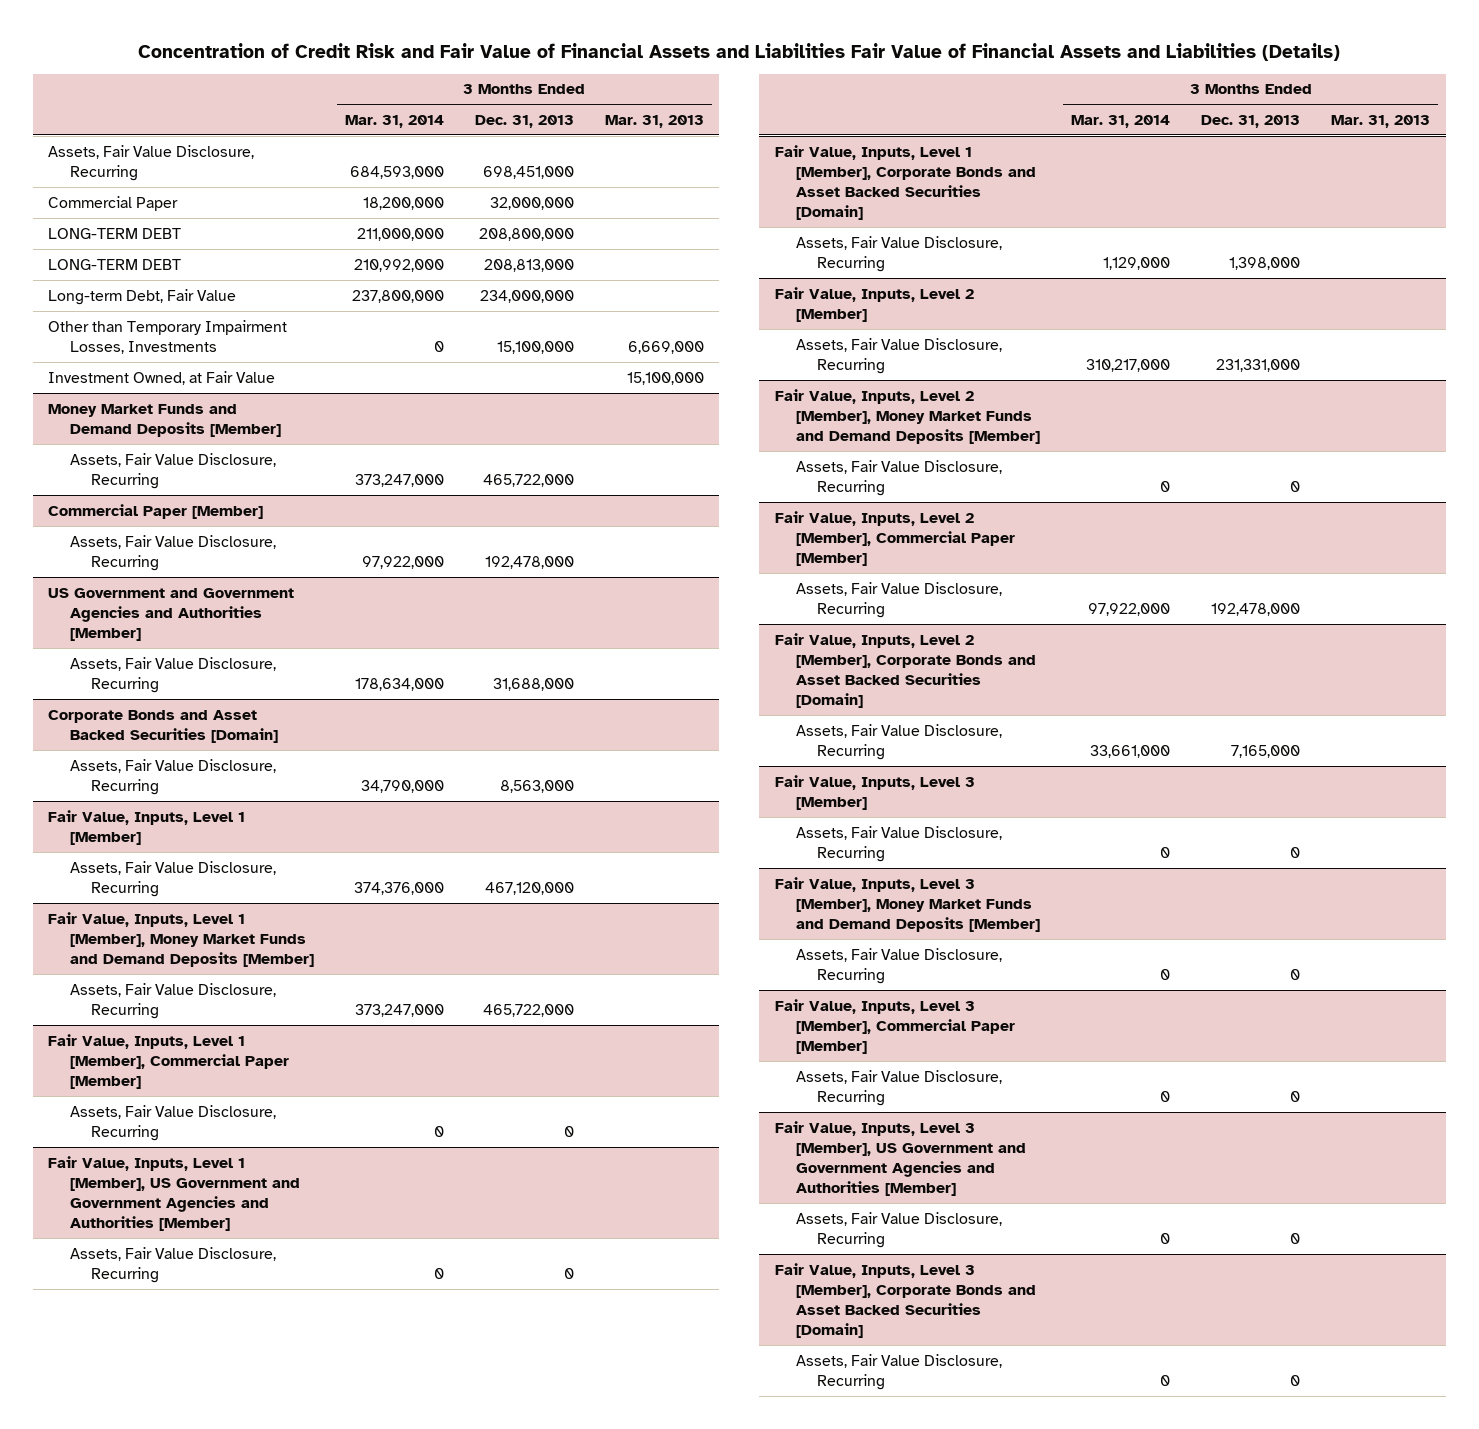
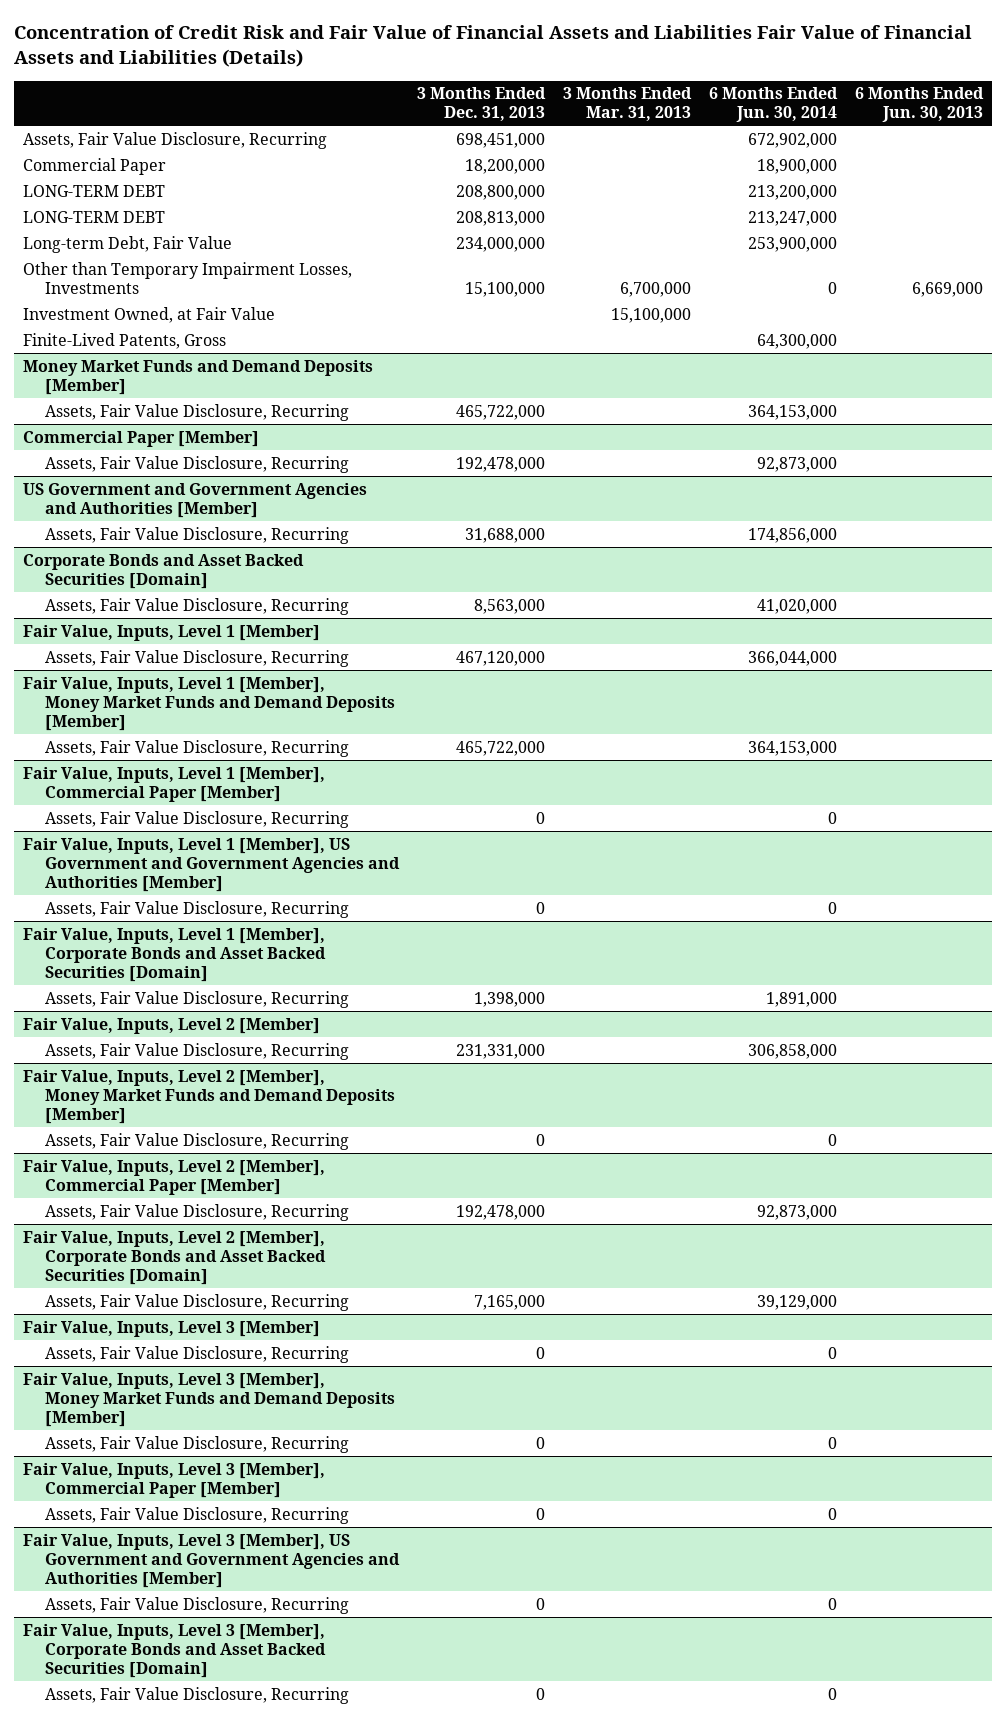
- | 3 Months Ended Mar. 31, 2014 | 3 Months Ended Dec. 31, 2013 | 3 Months Ended Mar. 31, 2013
+ | 3 Months Ended Dec. 31, 2013 | 3 Months Ended Mar. 31, 2013 | 6 Months Ended Jun. 30, 2014 | 6 Months Ended Jun. 30, 2013
- Commercial Paper | 18,200,000 | 32,000,000 |
+ Commercial Paper | 18,200,000 | | 18,900,000 |
- Other than Temporary Impairment Losses, Investments | 0 | 15,100,000 | 6,669,000
+ Other than Temporary Impairment Losses, Investments | 15,100,000 | 6,700,000 | 0 | 6,669,000
+ Finite-Lived Patents, Gross | | | 64,300,000 |

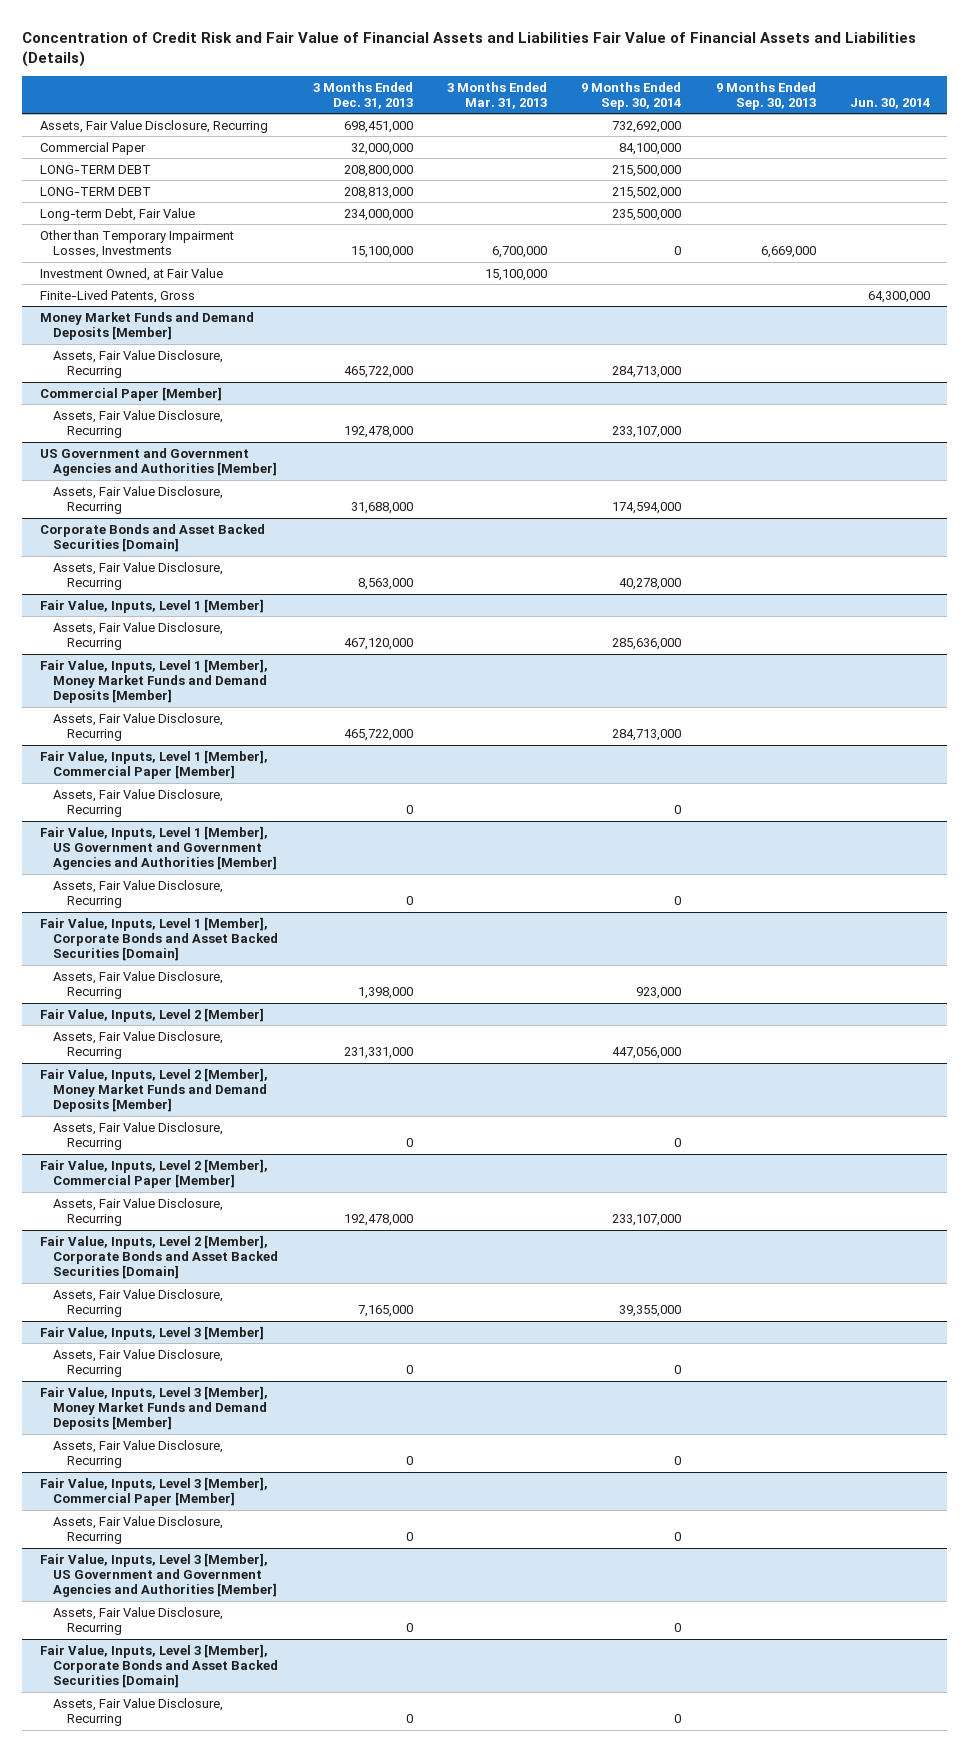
- | 3 Months Ended Dec. 31, 2013 | 3 Months Ended Mar. 31, 2013 | 6 Months Ended Jun. 30, 2014 | 6 Months Ended Jun. 30, 2013
+ | 3 Months Ended Dec. 31, 2013 | 3 Months Ended Mar. 31, 2013 | 9 Months Ended Sep. 30, 2014 | 9 Months Ended Sep. 30, 2013 | Jun. 30, 2014
- Commercial Paper | 18,200,000 | | 18,900,000 |
+ Commercial Paper | 32,000,000 | | 84,100,000 | |

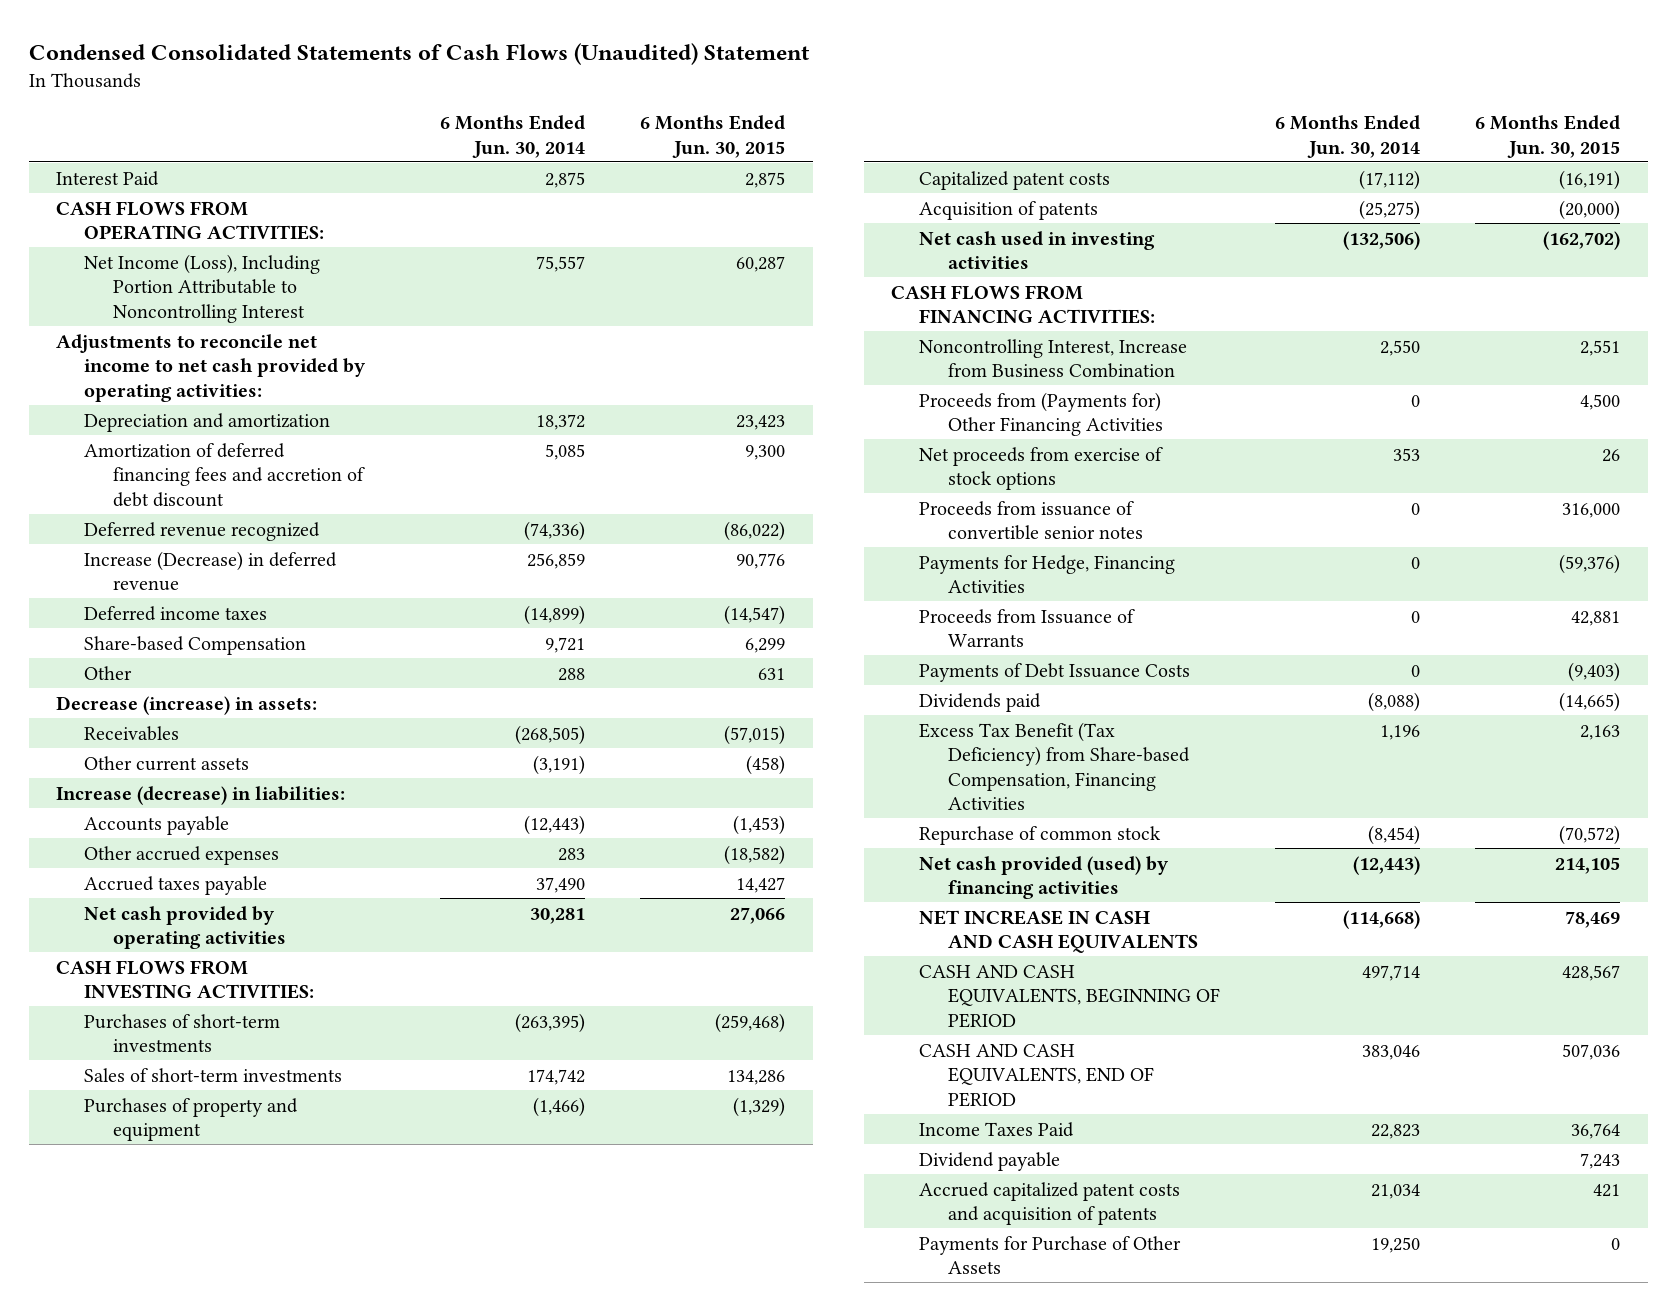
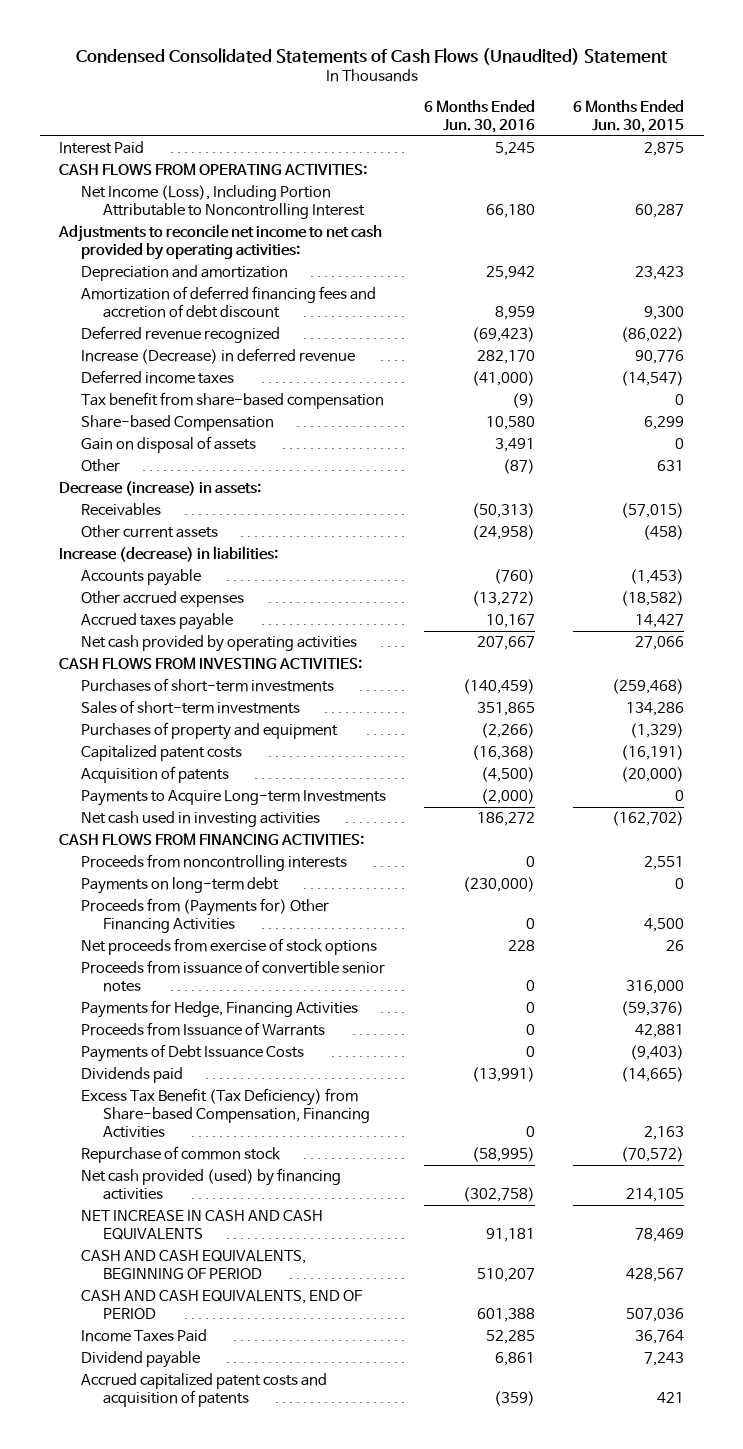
- | 6 Months Ended Jun. 30, 2014 | 6 Months Ended Jun. 30, 2015
+ | 6 Months Ended Jun. 30, 2016 | 6 Months Ended Jun. 30, 2015
+ Tax benefit from share-based compensation | (9) | 0
+ Gain on disposal of assets | 3,491 | 0
+ Payments to Acquire Long-term Investments | (2,000) | 0
- Noncontrolling Interest, Increase from Business Combination | 2,550 | 2,551
+ Proceeds from noncontrolling interests | 0 | 2,551
+ Payments on long-term debt | (230,000) | 0
- Payments for Purchase of Other Assets | 19,250 | 0

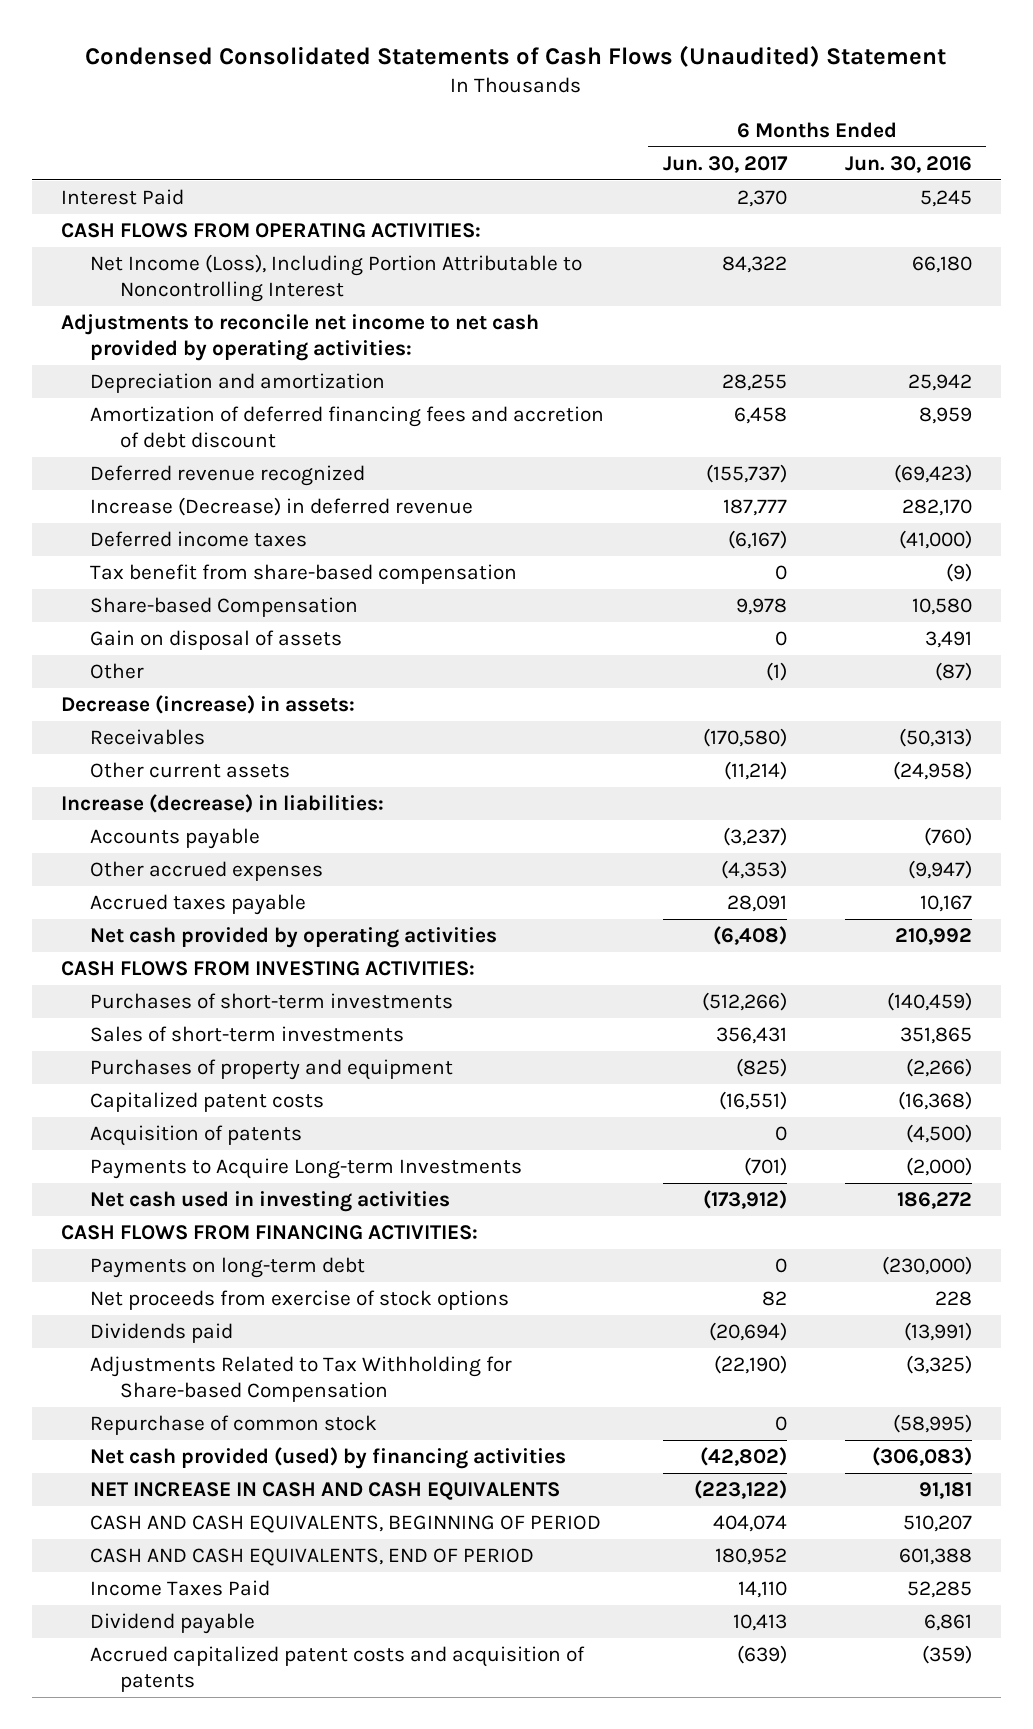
- | 6 Months Ended Jun. 30, 2016 | 6 Months Ended Jun. 30, 2015
+ | 6 Months Ended Jun. 30, 2017 | 6 Months Ended Jun. 30, 2016
- Other accrued expenses | (13,272) | (18,582)
+ Other accrued expenses | (4,353) | (9,947)
- Net cash provided by operating activities | 207,667 | 27,066
+ Net cash provided by operating activities | (6,408) | 210,992
- Proceeds from noncontrolling interests | 0 | 2,551
- Proceeds from (Payments for) Other Financing Activities | 0 | 4,500
- Proceeds from issuance of convertible senior notes | 0 | 316,000
- Payments for Hedge, Financing Activities | 0 | (59,376)
- Proceeds from Issuance of Warrants | 0 | 42,881
- Payments of Debt Issuance Costs | 0 | (9,403)
- Excess Tax Benefit (Tax Deficiency) from Share-based Compensation, Financing Activities | 0 | 2,163
+ Adjustments Related to Tax Withholding for Share-based Compensation | (22,190) | (3,325)
- Net cash provided (used) by financing activities | (302,758) | 214,105
+ Net cash provided (used) by financing activities | (42,802) | (306,083)

